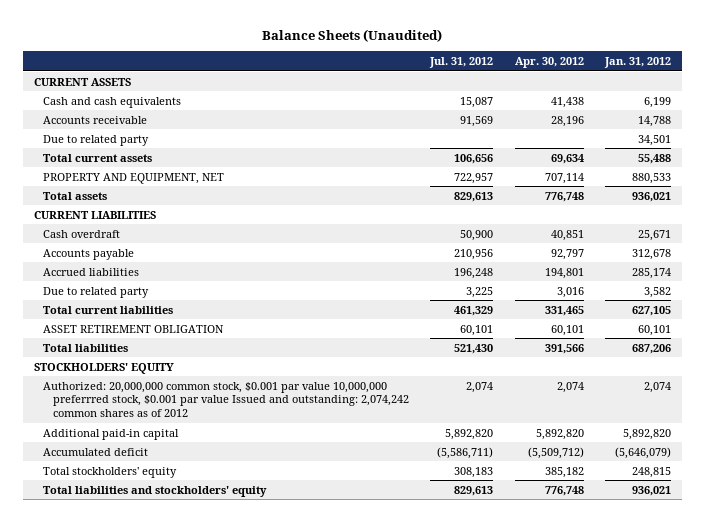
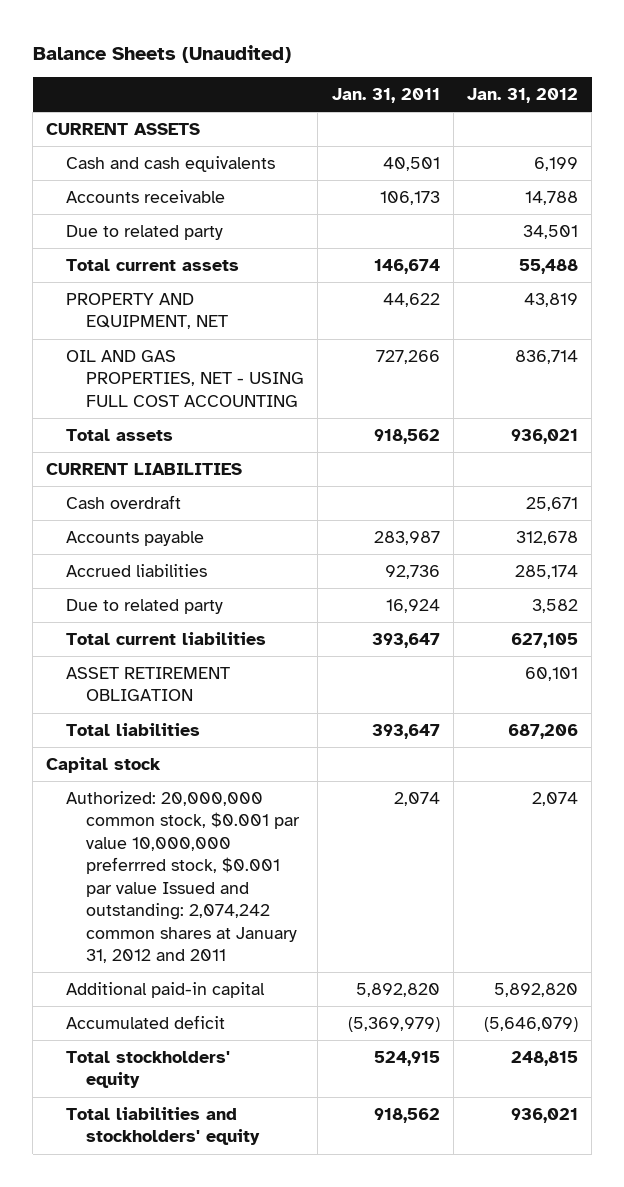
- | Jul. 31, 2012 | Apr. 30, 2012 | Jan. 31, 2012
+ | Jan. 31, 2011 | Jan. 31, 2012
- PROPERTY AND EQUIPMENT, NET | 722,957 | 707,114 | 880,533
+ PROPERTY AND EQUIPMENT, NET | 44,622 | 43,819
+ OIL AND GAS PROPERTIES, NET - USING FULL COST ACCOUNTING | 727,266 | 836,714
- STOCKHOLDERS' EQUITY
- Authorized: 20,000,000 common stock, $0.001 par value 10,000,000 preferrred stock, $0.001 par value Issued and outstanding: 2,074,242 common shares as of 2012 | 2,074 | 2,074 | 2,074
+ Capital stock
+ Authorized: 20,000,000 common stock, $0.001 par value 10,000,000 preferrred stock, $0.001 par value Issued and outstanding: 2,074,242 common shares at January 31, 2012 and 2011 | 2,074 | 2,074

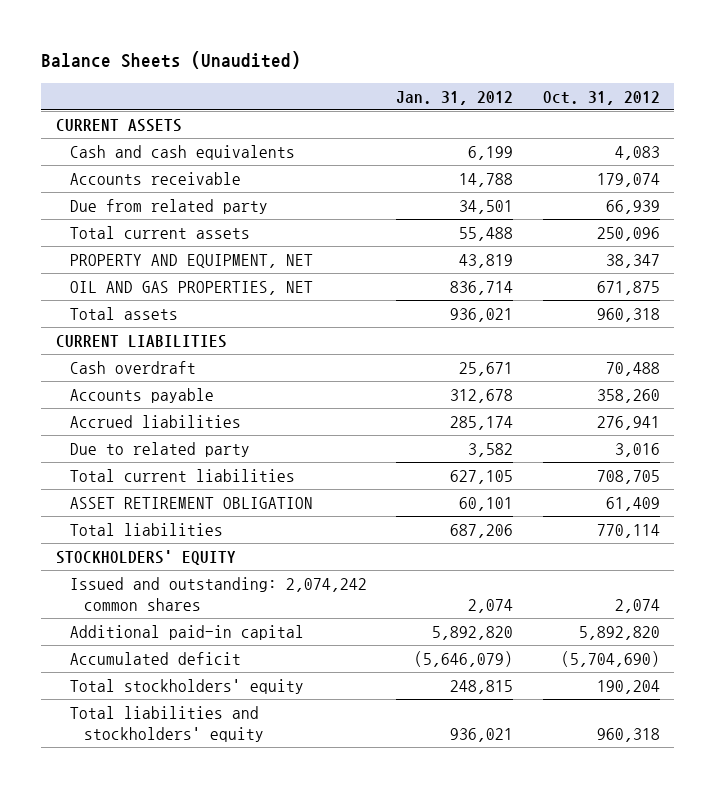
- | Jan. 31, 2011 | Jan. 31, 2012
+ | Jan. 31, 2012 | Oct. 31, 2012
- Due to related party | | 34,501
+ Due from related party | 34,501 | 66,939
- OIL AND GAS PROPERTIES, NET - USING FULL COST ACCOUNTING | 727,266 | 836,714
+ OIL AND GAS PROPERTIES, NET | 836,714 | 671,875
- Capital stock
- Authorized: 20,000,000 common stock, $0.001 par value 10,000,000 preferrred stock, $0.001 par value Issued and outstanding: 2,074,242 common shares at January 31, 2012 and 2011 | 2,074 | 2,074
+ STOCKHOLDERS' EQUITY
+ Issued and outstanding: 2,074,242 common shares | 2,074 | 2,074

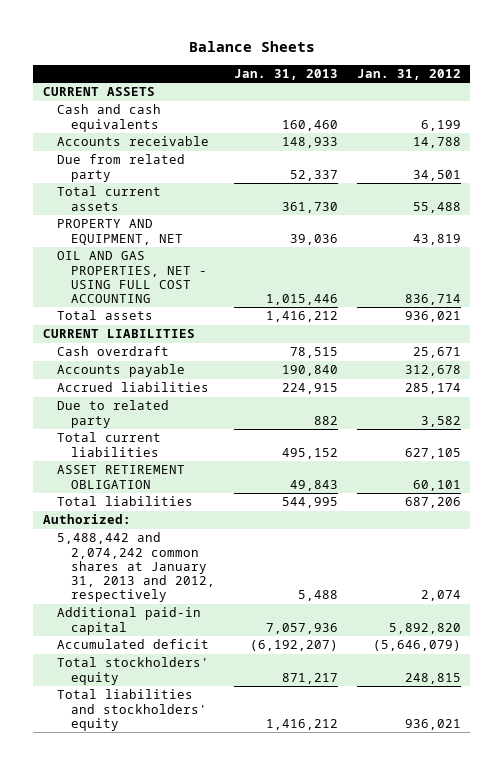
- Balance Sheets (Unaudited)
+ Balance Sheets
- | Jan. 31, 2012 | Oct. 31, 2012
+ | Jan. 31, 2013 | Jan. 31, 2012
- OIL AND GAS PROPERTIES, NET | 836,714 | 671,875
+ OIL AND GAS PROPERTIES, NET - USING FULL COST ACCOUNTING | 1,015,446 | 836,714
- STOCKHOLDERS' EQUITY
- Issued and outstanding: 2,074,242 common shares | 2,074 | 2,074
+ Authorized:
+ 5,488,442 and 2,074,242 common shares at January 31, 2013 and 2012, respectively | 5,488 | 2,074

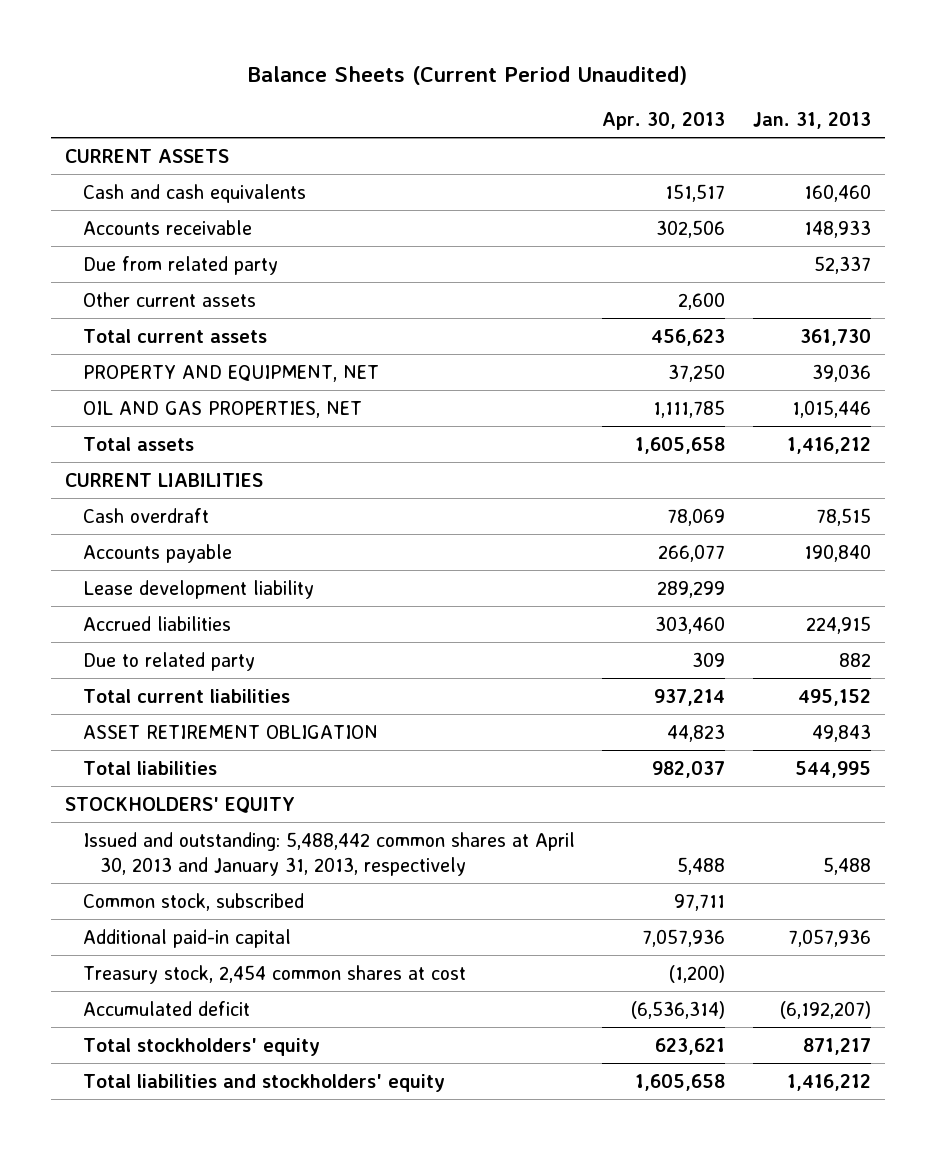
- Balance Sheets
+ Balance Sheets (Current Period Unaudited)
- | Jan. 31, 2013 | Jan. 31, 2012
+ | Apr. 30, 2013 | Jan. 31, 2013
+ Other current assets | 2,600 |
- OIL AND GAS PROPERTIES, NET - USING FULL COST ACCOUNTING | 1,015,446 | 836,714
+ OIL AND GAS PROPERTIES, NET | 1,111,785 | 1,015,446
+ Lease development liability | 289,299 |
- Authorized:
- 5,488,442 and 2,074,242 common shares at January 31, 2013 and 2012, respectively | 5,488 | 2,074
+ STOCKHOLDERS' EQUITY
+ Issued and outstanding: 5,488,442 common shares at April 30, 2013 and January 31, 2013, respectively | 5,488 | 5,488
+ Common stock, subscribed | 97,711 |
+ Treasury stock, 2,454 common shares at cost | (1,200) |

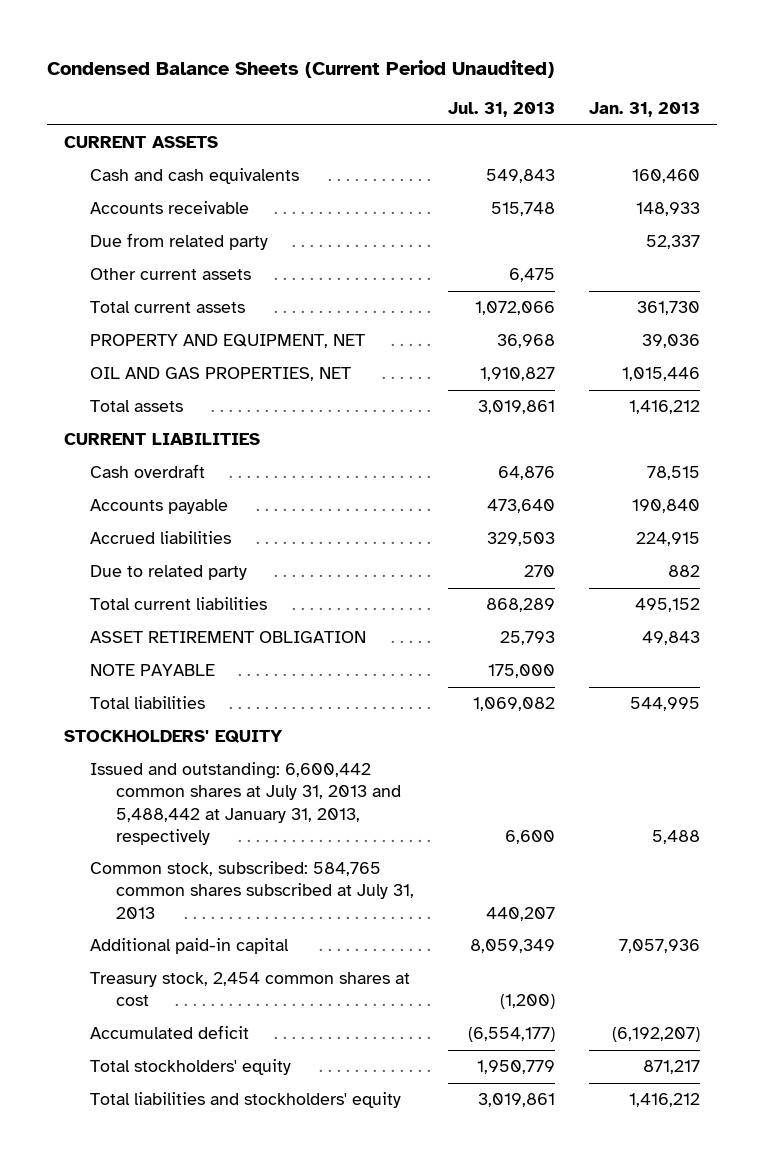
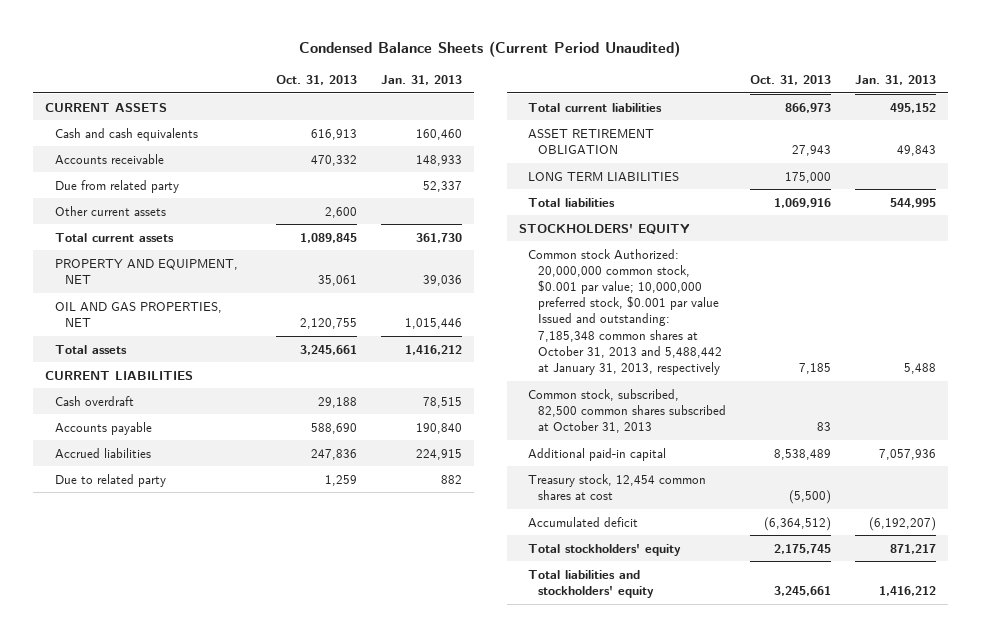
- | Jul. 31, 2013 | Jan. 31, 2013
+ | Oct. 31, 2013 | Jan. 31, 2013
- NOTE PAYABLE | 175,000 |
+ LONG TERM LIABILITIES | 175,000 |
- Issued and outstanding: 6,600,442 common shares at July 31, 2013 and 5,488,442 at January 31, 2013, respectively | 6,600 | 5,488
- Common stock, subscribed: 584,765 common shares subscribed at July 31, 2013 | 440,207 |
+ Common stock Authorized: 20,000,000 common stock, $0.001 par value; 10,000,000 preferred stock, $0.001 par value Issued and outstanding: 7,185,348 common shares at October 31, 2013 and 5,488,442 at January 31, 2013, respectively | 7,185 | 5,488
+ Common stock, subscribed, 82,500 common shares subscribed at October 31, 2013 | 83 |
- Treasury stock, 2,454 common shares at cost | (1,200) |
+ Treasury stock, 12,454 common shares at cost | (5,500) |

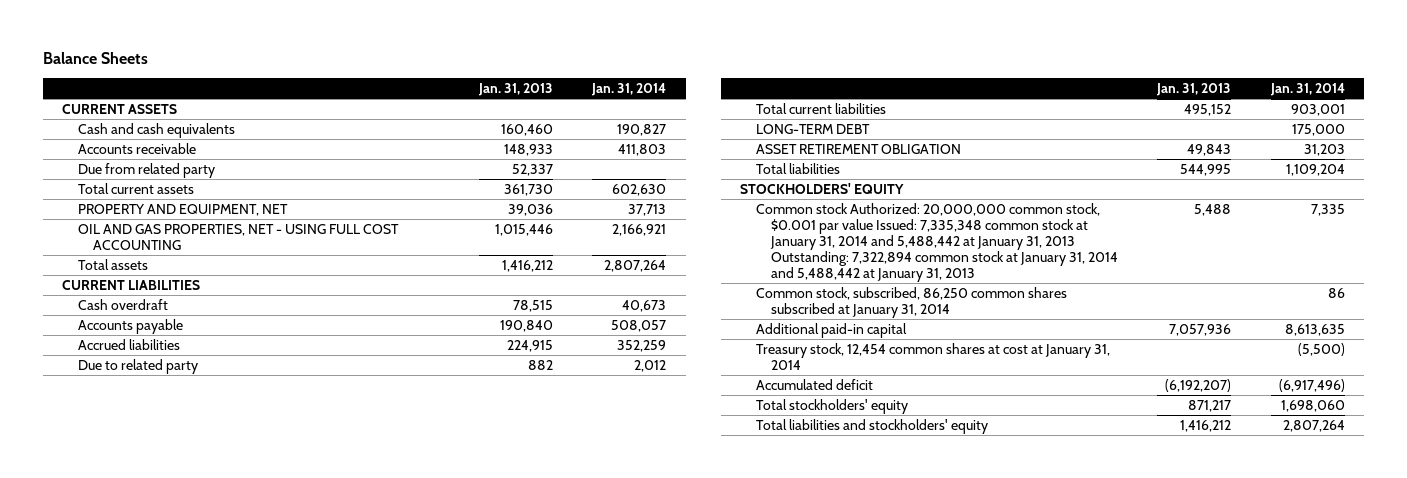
- Condensed Balance Sheets (Current Period Unaudited)
+ Balance Sheets
- | Oct. 31, 2013 | Jan. 31, 2013
+ | Jan. 31, 2013 | Jan. 31, 2014
- Other current assets | 2,600 |
- OIL AND GAS PROPERTIES, NET | 2,120,755 | 1,015,446
+ OIL AND GAS PROPERTIES, NET - USING FULL COST ACCOUNTING | 1,015,446 | 2,166,921
+ LONG-TERM DEBT | | 175,000
- LONG TERM LIABILITIES | 175,000 |
- Common stock Authorized: 20,000,000 common stock, $0.001 par value; 10,000,000 preferred stock, $0.001 par value Issued and outstanding: 7,185,348 common shares at October 31, 2013 and 5,488,442 at January 31, 2013, respectively | 7,185 | 5,488
- Common stock, subscribed, 82,500 common shares subscribed at October 31, 2013 | 83 |
+ Common stock Authorized: 20,000,000 common stock, $0.001 par value Issued: 7,335,348 common stock at January 31, 2014 and 5,488,442 at January 31, 2013 Outstanding: 7,322,894 common stock at January 31, 2014 and 5,488,442 at January 31, 2013 | 5,488 | 7,335
+ Common stock, subscribed, 86,250 common shares subscribed at January 31, 2014 | | 86
- Treasury stock, 12,454 common shares at cost | (5,500) |
+ Treasury stock, 12,454 common shares at cost at January 31, 2014 | | (5,500)

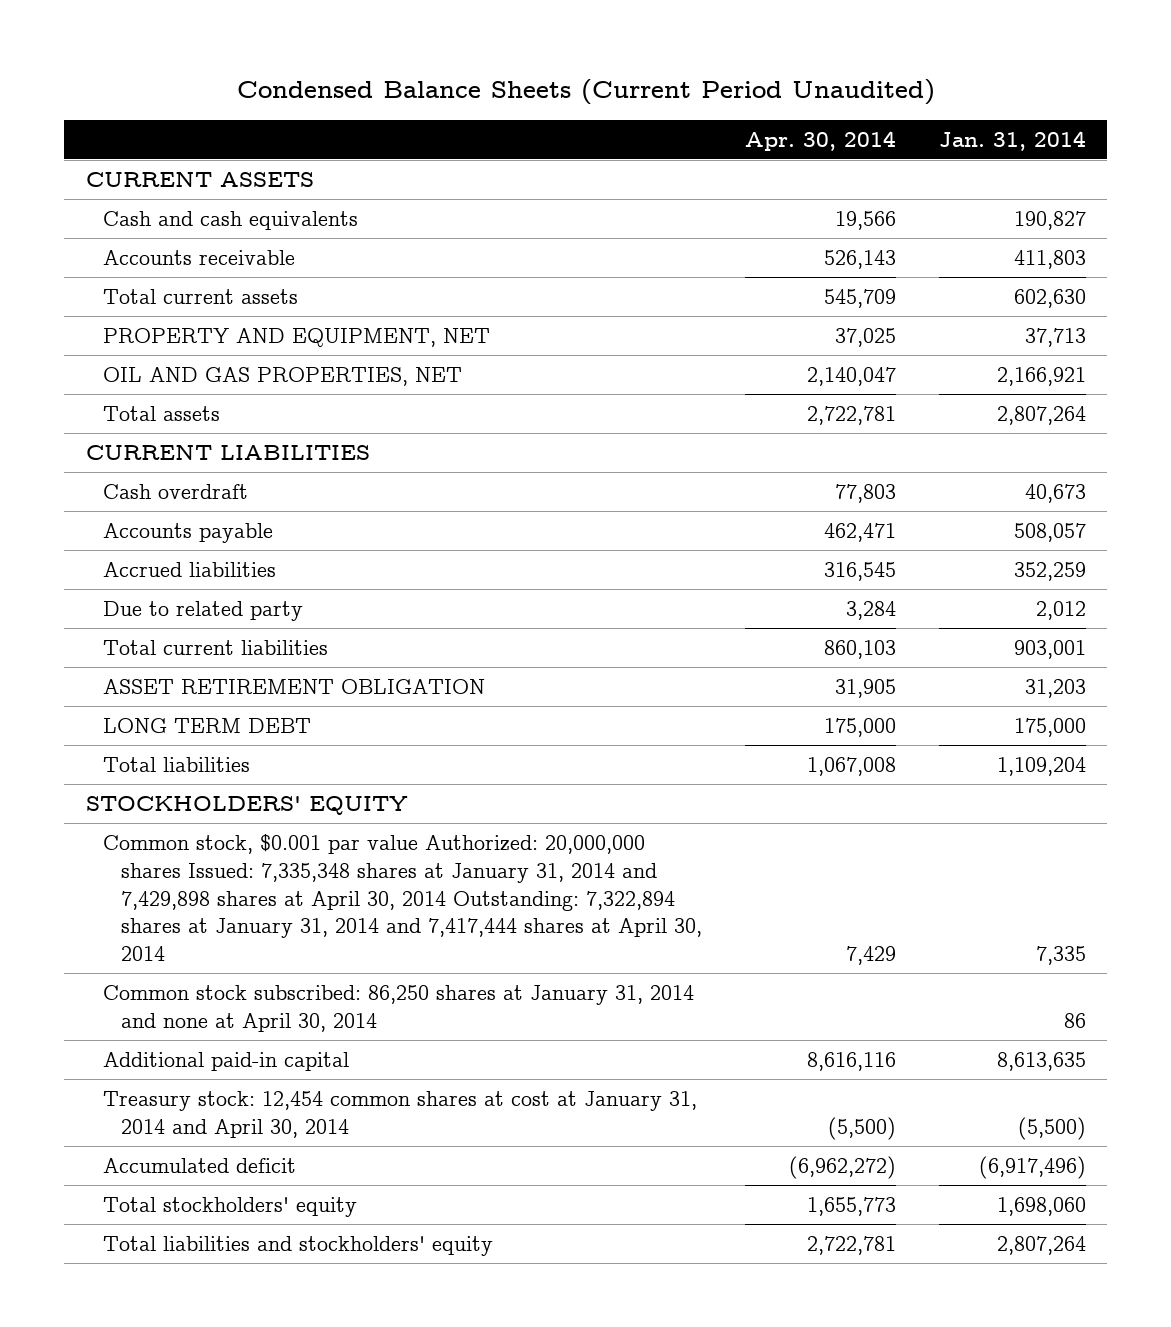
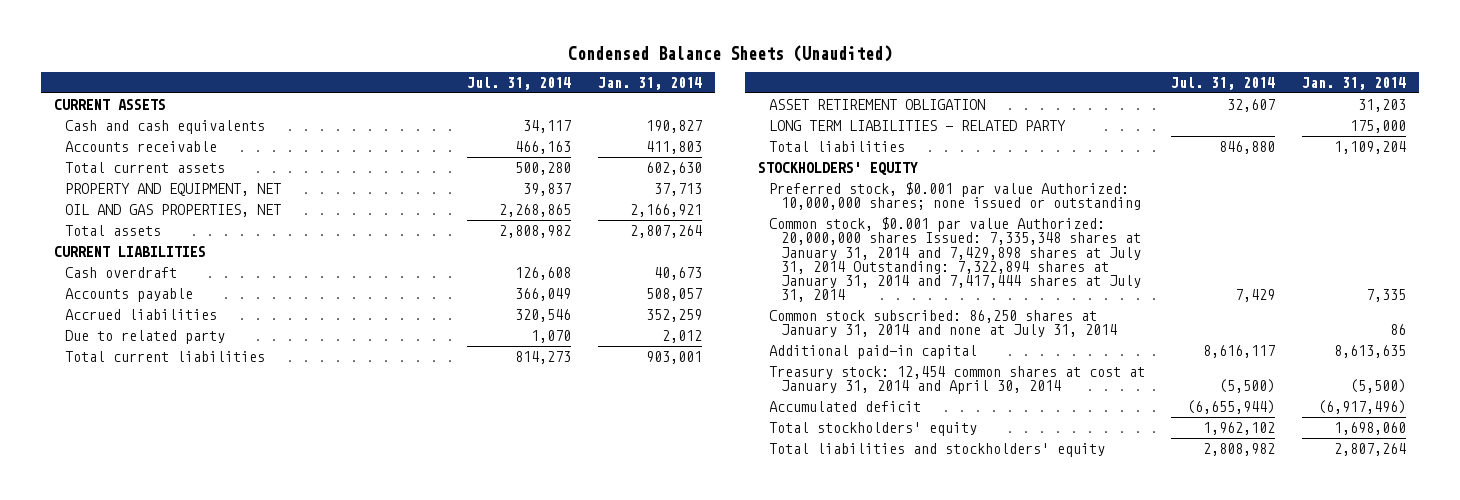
- Condensed Balance Sheets (Current Period Unaudited)
+ Condensed Balance Sheets (Unaudited)
- | Apr. 30, 2014 | Jan. 31, 2014
+ | Jul. 31, 2014 | Jan. 31, 2014
- LONG TERM DEBT | 175,000 | 175,000
+ LONG TERM LIABILITIES - RELATED PARTY | | 175,000
- Common stock, $0.001 par value Authorized: 20,000,000 shares Issued: 7,335,348 shares at January 31, 2014 and 7,429,898 shares at April 30, 2014 Outstanding: 7,322,894 shares at January 31, 2014 and 7,417,444 shares at April 30, 2014 | 7,429 | 7,335
- Common stock subscribed: 86,250 shares at January 31, 2014 and none at April 30, 2014 | | 86
+ Preferred stock, $0.001 par value Authorized: 10,000,000 shares; none issued or outstanding
+ Common stock, $0.001 par value Authorized: 20,000,000 shares Issued: 7,335,348 shares at January 31, 2014 and 7,429,898 shares at July 31, 2014 Outstanding: 7,322,894 shares at January 31, 2014 and 7,417,444 shares at July 31, 2014 | 7,429 | 7,335
+ Common stock subscribed: 86,250 shares at January 31, 2014 and none at July 31, 2014 | | 86

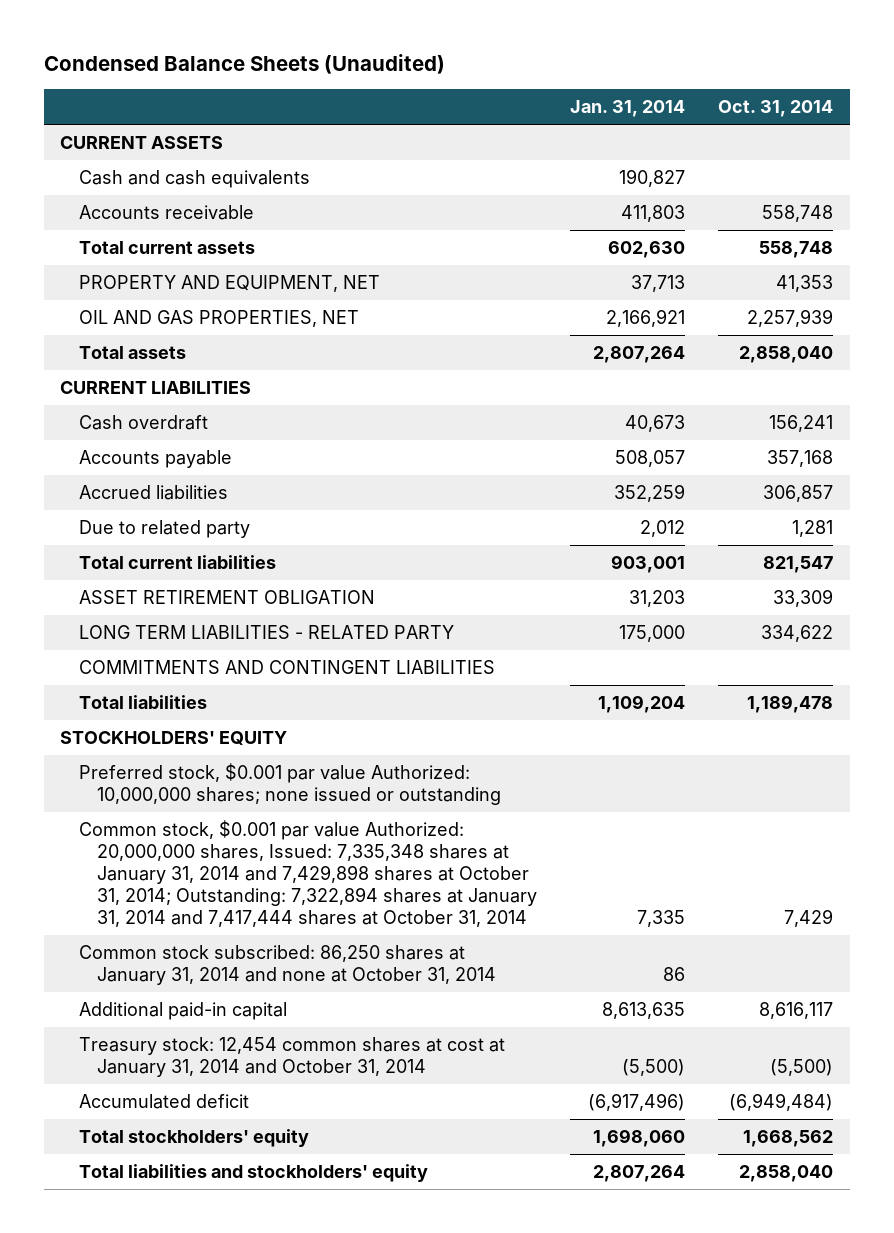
- | Jul. 31, 2014 | Jan. 31, 2014
+ | Jan. 31, 2014 | Oct. 31, 2014
+ COMMITMENTS AND CONTINGENT LIABILITIES
- Common stock, $0.001 par value Authorized: 20,000,000 shares Issued: 7,335,348 shares at January 31, 2014 and 7,429,898 shares at July 31, 2014 Outstanding: 7,322,894 shares at January 31, 2014 and 7,417,444 shares at July 31, 2014 | 7,429 | 7,335
- Common stock subscribed: 86,250 shares at January 31, 2014 and none at July 31, 2014 | | 86
+ Common stock, $0.001 par value Authorized: 20,000,000 shares, Issued: 7,335,348 shares at January 31, 2014 and 7,429,898 shares at October 31, 2014; Outstanding: 7,322,894 shares at January 31, 2014 and 7,417,444 shares at October 31, 2014 | 7,335 | 7,429
+ Common stock subscribed: 86,250 shares at January 31, 2014 and none at October 31, 2014 | 86 |
- Treasury stock: 12,454 common shares at cost at January 31, 2014 and April 30, 2014 | (5,500) | (5,500)
+ Treasury stock: 12,454 common shares at cost at January 31, 2014 and October 31, 2014 | (5,500) | (5,500)

